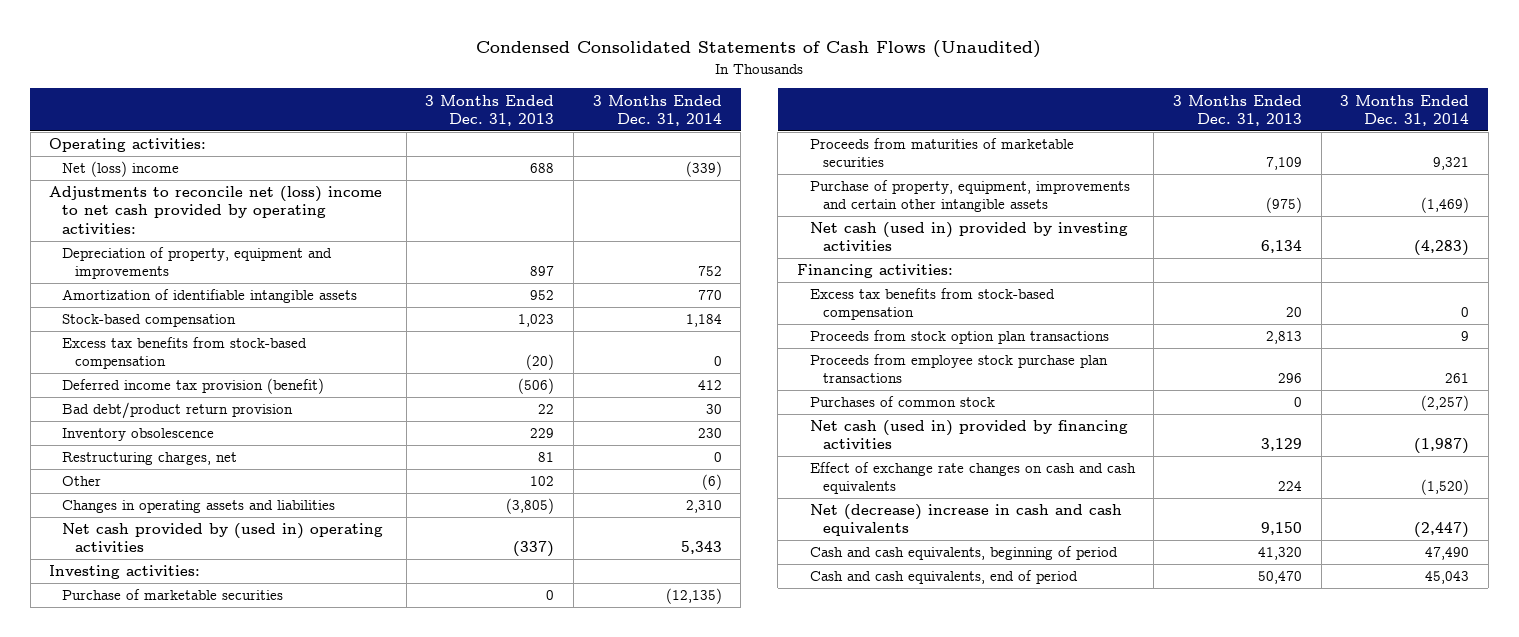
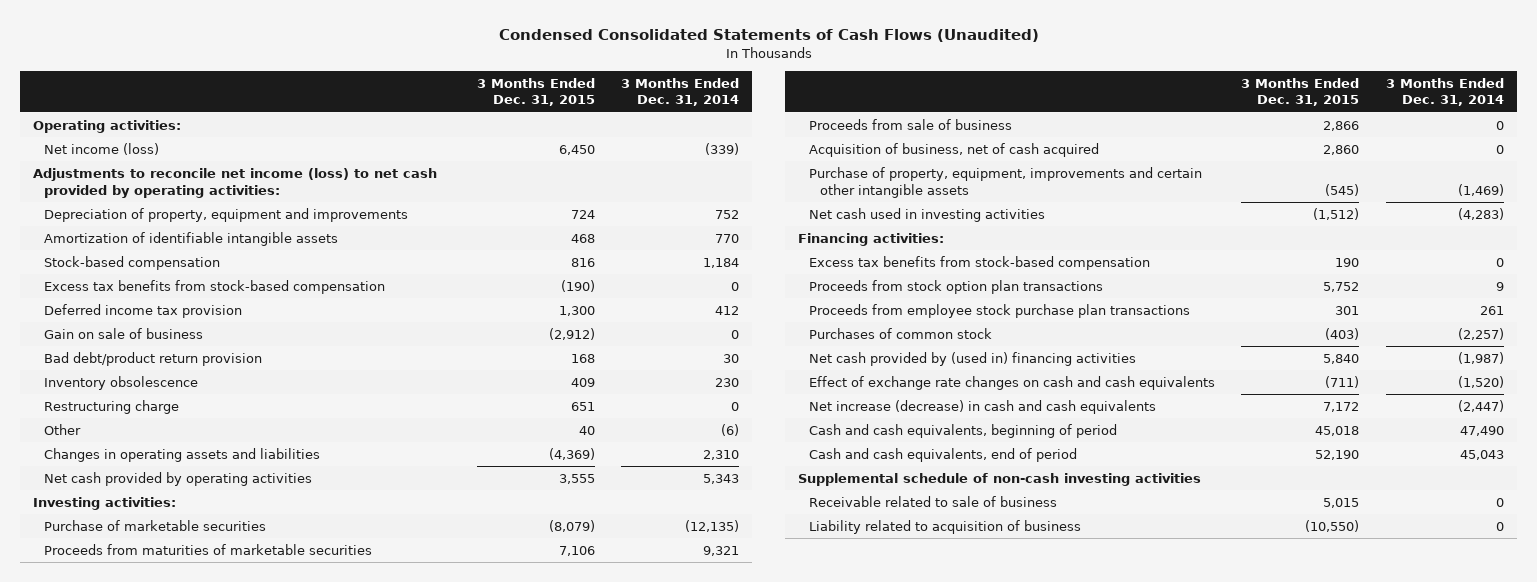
- | 3 Months Ended Dec. 31, 2013 | 3 Months Ended Dec. 31, 2014
+ | 3 Months Ended Dec. 31, 2015 | 3 Months Ended Dec. 31, 2014
- Net (loss) income | 688 | (339)
- Adjustments to reconcile net (loss) income to net cash provided by operating activities:
+ Net income (loss) | 6,450 | (339)
+ Adjustments to reconcile net income (loss) to net cash provided by operating activities:
- Deferred income tax provision (benefit) | (506) | 412
+ Deferred income tax provision | 1,300 | 412
+ Gain on sale of business | (2,912) | 0
- Restructuring charges, net | 81 | 0
+ Restructuring charge | 651 | 0
- Net cash provided by (used in) operating activities | (337) | 5,343
+ Net cash provided by operating activities | 3,555 | 5,343
+ Proceeds from sale of business | 2,866 | 0
+ Acquisition of business, net of cash acquired | 2,860 | 0
- Net cash (used in) provided by investing activities | 6,134 | (4,283)
+ Net cash used in investing activities | (1,512) | (4,283)
- Net cash (used in) provided by financing activities | 3,129 | (1,987)
+ Net cash provided by (used in) financing activities | 5,840 | (1,987)
- Net (decrease) increase in cash and cash equivalents | 9,150 | (2,447)
+ Net increase (decrease) in cash and cash equivalents | 7,172 | (2,447)
+ Supplemental schedule of non-cash investing activities
+ Receivable related to sale of business | 5,015 | 0
+ Liability related to acquisition of business | (10,550) | 0

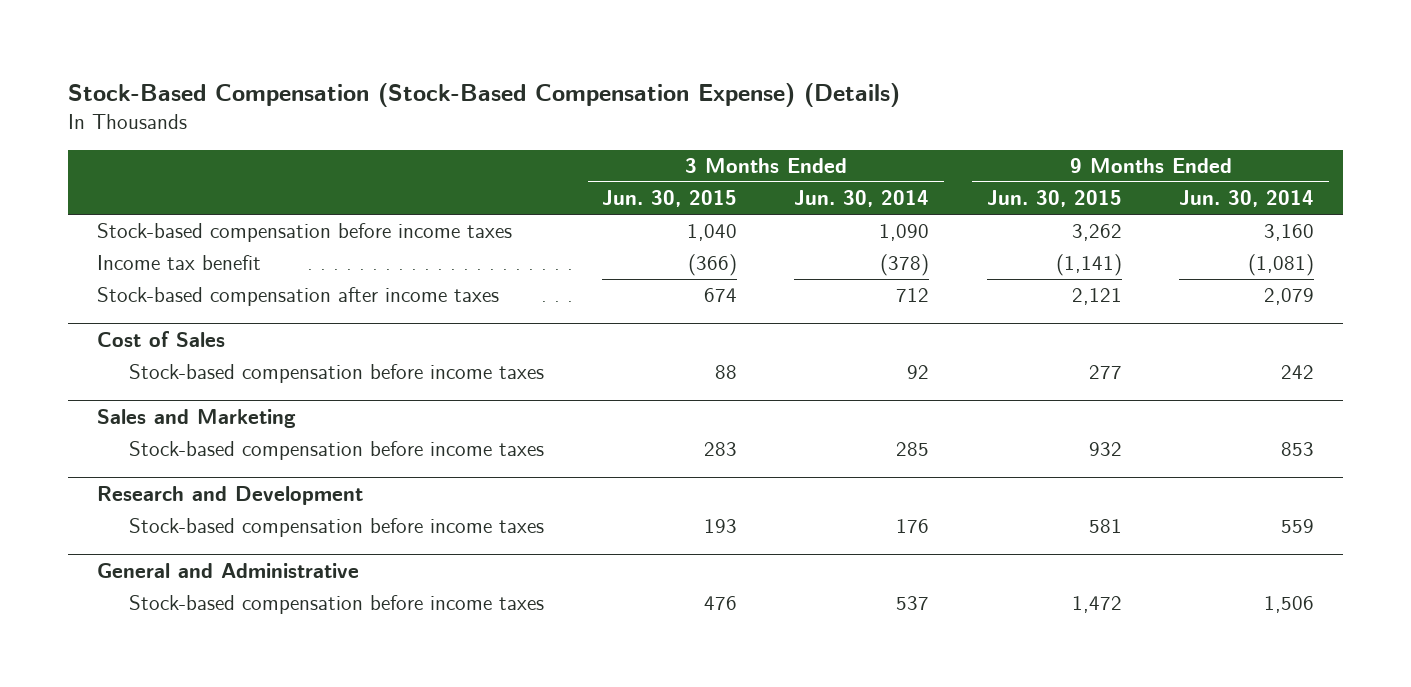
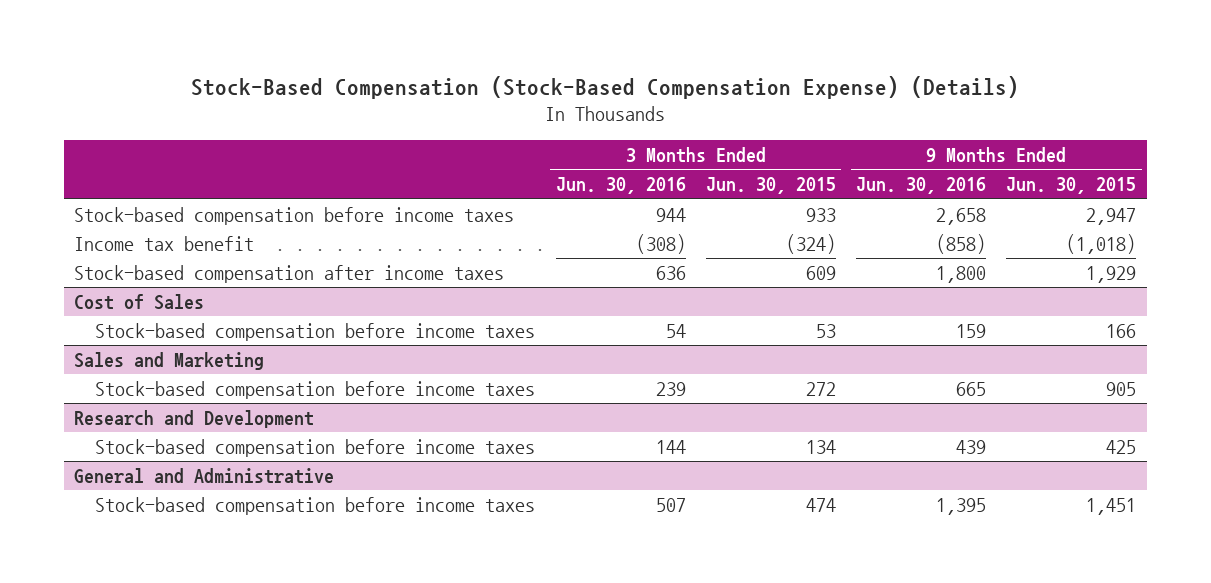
- | 3 Months Ended Jun. 30, 2015 | 3 Months Ended Jun. 30, 2014 | 9 Months Ended Jun. 30, 2015 | 9 Months Ended Jun. 30, 2014
+ | 3 Months Ended Jun. 30, 2016 | 3 Months Ended Jun. 30, 2015 | 9 Months Ended Jun. 30, 2016 | 9 Months Ended Jun. 30, 2015
- Stock-based compensation before income taxes | 1,040 | 1,090 | 3,262 | 3,160
- Income tax benefit | (366) | (378) | (1,141) | (1,081)
- Stock-based compensation after income taxes | 674 | 712 | 2,121 | 2,079
+ Stock-based compensation before income taxes | 944 | 933 | 2,658 | 2,947
+ Income tax benefit | (308) | (324) | (858) | (1,018)
+ Stock-based compensation after income taxes | 636 | 609 | 1,800 | 1,929
@ Cost of Sales
- Stock-based compensation before income taxes | 88 | 92 | 277 | 242
+ Stock-based compensation before income taxes | 54 | 53 | 159 | 166
@ Sales and Marketing
- Stock-based compensation before income taxes | 283 | 285 | 932 | 853
+ Stock-based compensation before income taxes | 239 | 272 | 665 | 905
@ Research and Development
- Stock-based compensation before income taxes | 193 | 176 | 581 | 559
+ Stock-based compensation before income taxes | 144 | 134 | 439 | 425
@ General and Administrative
- Stock-based compensation before income taxes | 476 | 537 | 1,472 | 1,506
+ Stock-based compensation before income taxes | 507 | 474 | 1,395 | 1,451

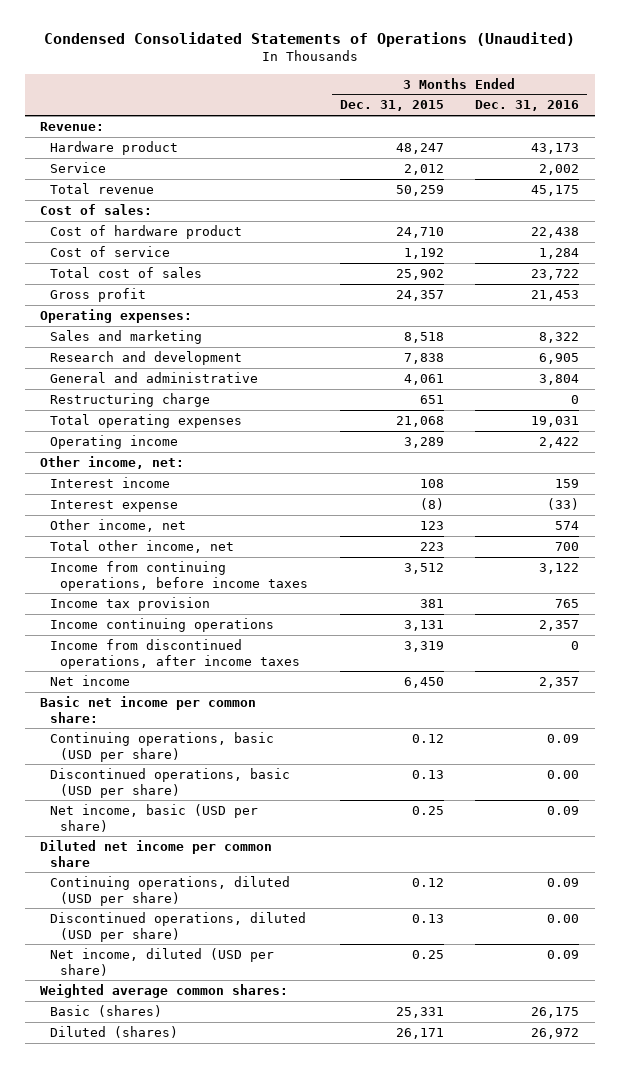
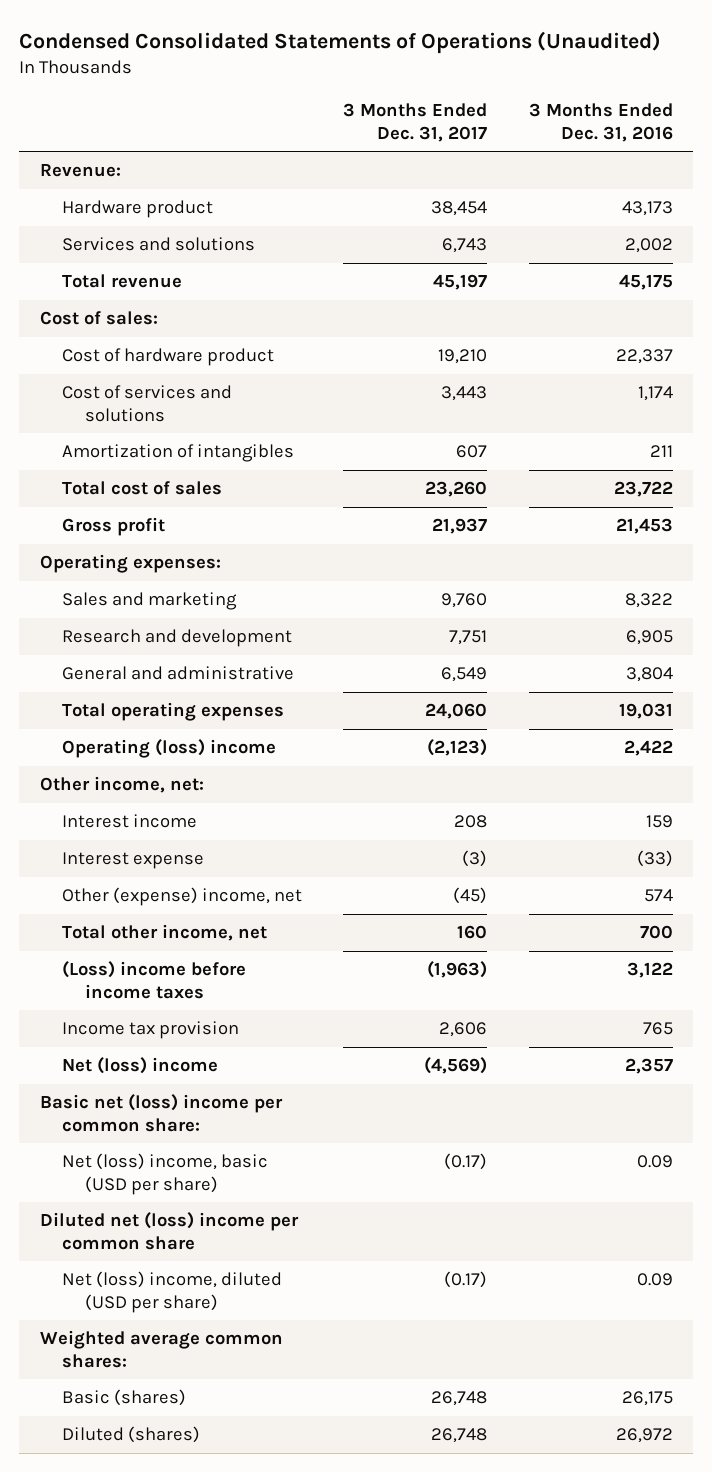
- | 3 Months Ended Dec. 31, 2015 | 3 Months Ended Dec. 31, 2016
+ | 3 Months Ended Dec. 31, 2017 | 3 Months Ended Dec. 31, 2016
- Service | 2,012 | 2,002
+ Services and solutions | 6,743 | 2,002
- Cost of hardware product | 24,710 | 22,438
- Cost of service | 1,192 | 1,284
+ Cost of hardware product | 19,210 | 22,337
+ Cost of services and solutions | 3,443 | 1,174
+ Amortization of intangibles | 607 | 211
- Restructuring charge | 651 | 0
- Operating income | 3,289 | 2,422
+ Operating (loss) income | (2,123) | 2,422
- Other income, net | 123 | 574
+ Other (expense) income, net | (45) | 574
- Income from continuing operations, before income taxes | 3,512 | 3,122
+ (Loss) income before income taxes | (1,963) | 3,122
- Income continuing operations | 3,131 | 2,357
- Income from discontinued operations, after income taxes | 3,319 | 0
- Net income | 6,450 | 2,357
- Basic net income per common share:
- Continuing operations, basic (USD per share) | 0.12 | 0.09
- Discontinued operations, basic (USD per share) | 0.13 | 0.00
- Net income, basic (USD per share) | 0.25 | 0.09
- Diluted net income per common share
- Continuing operations, diluted (USD per share) | 0.12 | 0.09
- Discontinued operations, diluted (USD per share) | 0.13 | 0.00
- Net income, diluted (USD per share) | 0.25 | 0.09
+ Net (loss) income | (4,569) | 2,357
+ Basic net (loss) income per common share:
+ Net (loss) income, basic (USD per share) | (0.17) | 0.09
+ Diluted net (loss) income per common share
+ Net (loss) income, diluted (USD per share) | (0.17) | 0.09

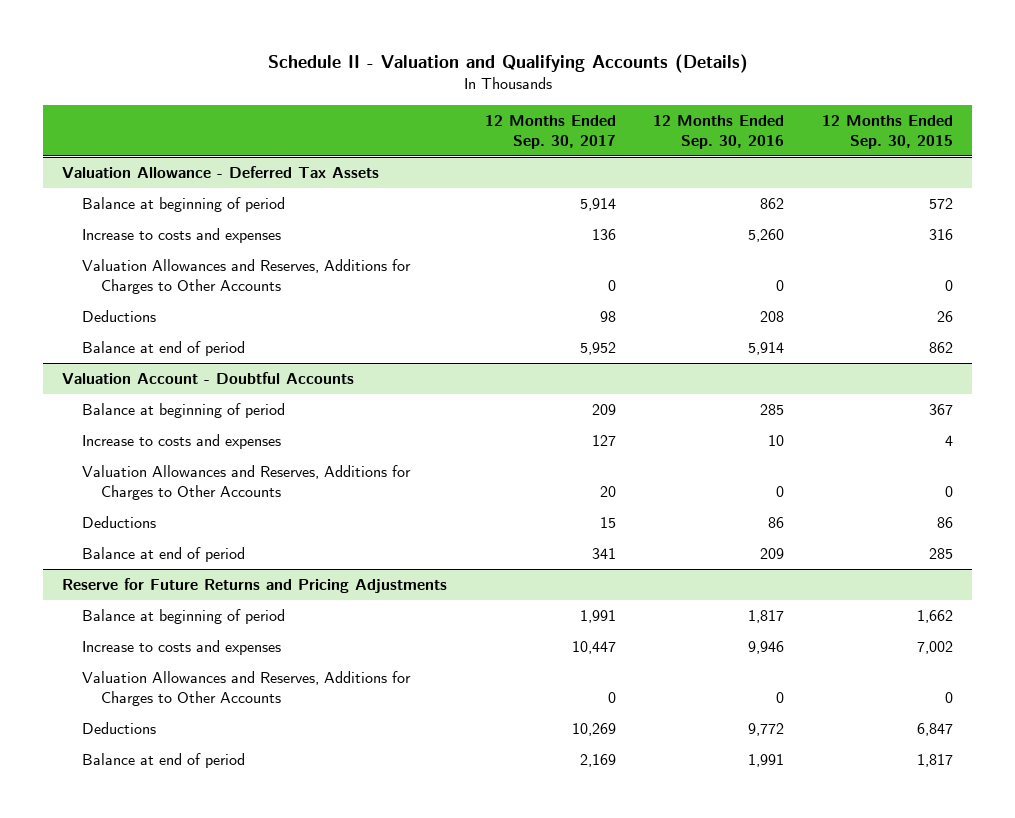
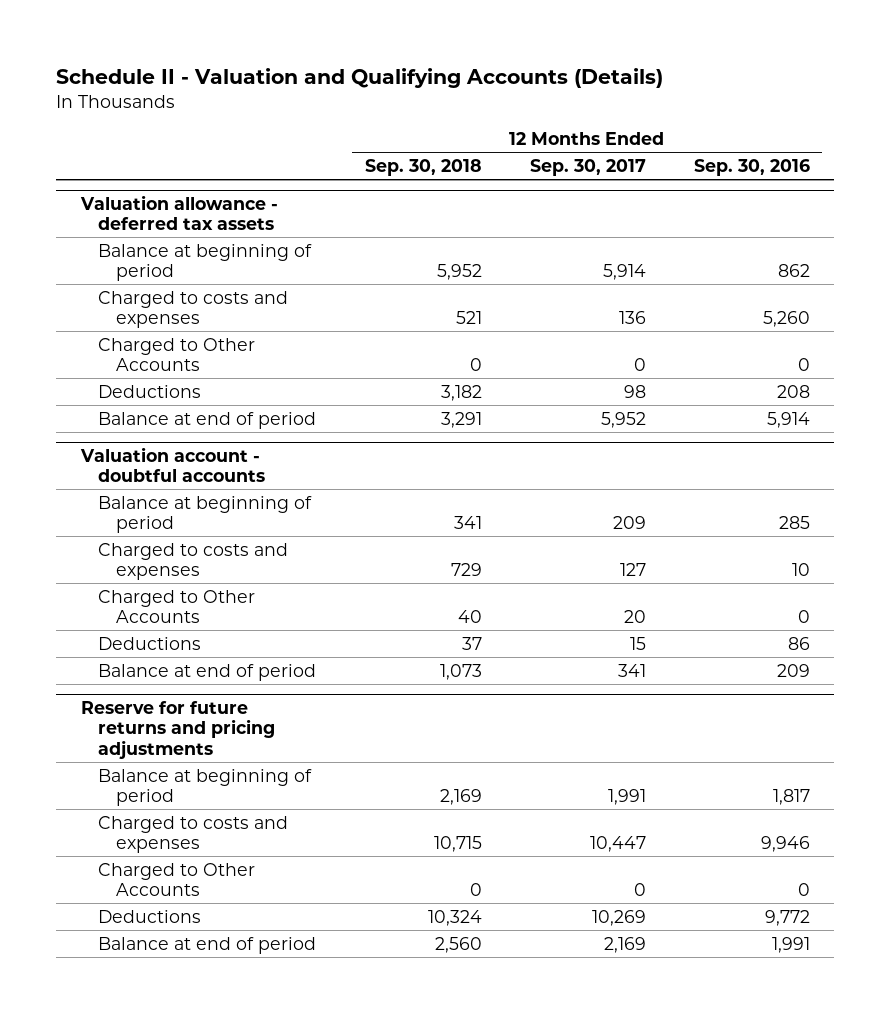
- | 12 Months Ended Sep. 30, 2017 | 12 Months Ended Sep. 30, 2016 | 12 Months Ended Sep. 30, 2015
+ | 12 Months Ended Sep. 30, 2018 | 12 Months Ended Sep. 30, 2017 | 12 Months Ended Sep. 30, 2016
- Valuation Allowance - Deferred Tax Assets
+ Valuation allowance - deferred tax assets
- Increase to costs and expenses | 136 | 5,260 | 316
- Valuation Allowances and Reserves, Additions for Charges to Other Accounts | 0 | 0 | 0
+ Charged to costs and expenses | 521 | 136 | 5,260
+ Charged to Other Accounts | 0 | 0 | 0
- Valuation Account - Doubtful Accounts
+ Valuation account - doubtful accounts
- Increase to costs and expenses | 127 | 10 | 4
- Valuation Allowances and Reserves, Additions for Charges to Other Accounts | 20 | 0 | 0
+ Charged to costs and expenses | 729 | 127 | 10
+ Charged to Other Accounts | 40 | 20 | 0
- Reserve for Future Returns and Pricing Adjustments
+ Reserve for future returns and pricing adjustments
- Increase to costs and expenses | 10,447 | 9,946 | 7,002
- Valuation Allowances and Reserves, Additions for Charges to Other Accounts | 0 | 0 | 0
+ Charged to costs and expenses | 10,715 | 10,447 | 9,946
+ Charged to Other Accounts | 0 | 0 | 0

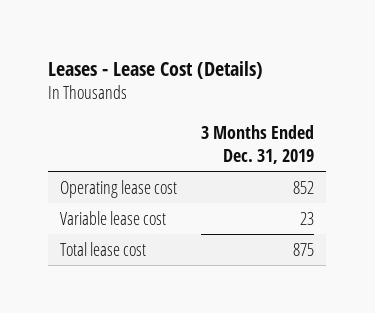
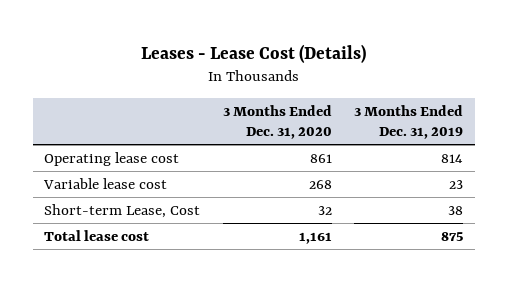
- | 3 Months Ended Dec. 31, 2019
+ | 3 Months Ended Dec. 31, 2020 | 3 Months Ended Dec. 31, 2019
- Operating lease cost | 852
+ Operating lease cost | 861 | 814
+ Short-term Lease, Cost | 32 | 38

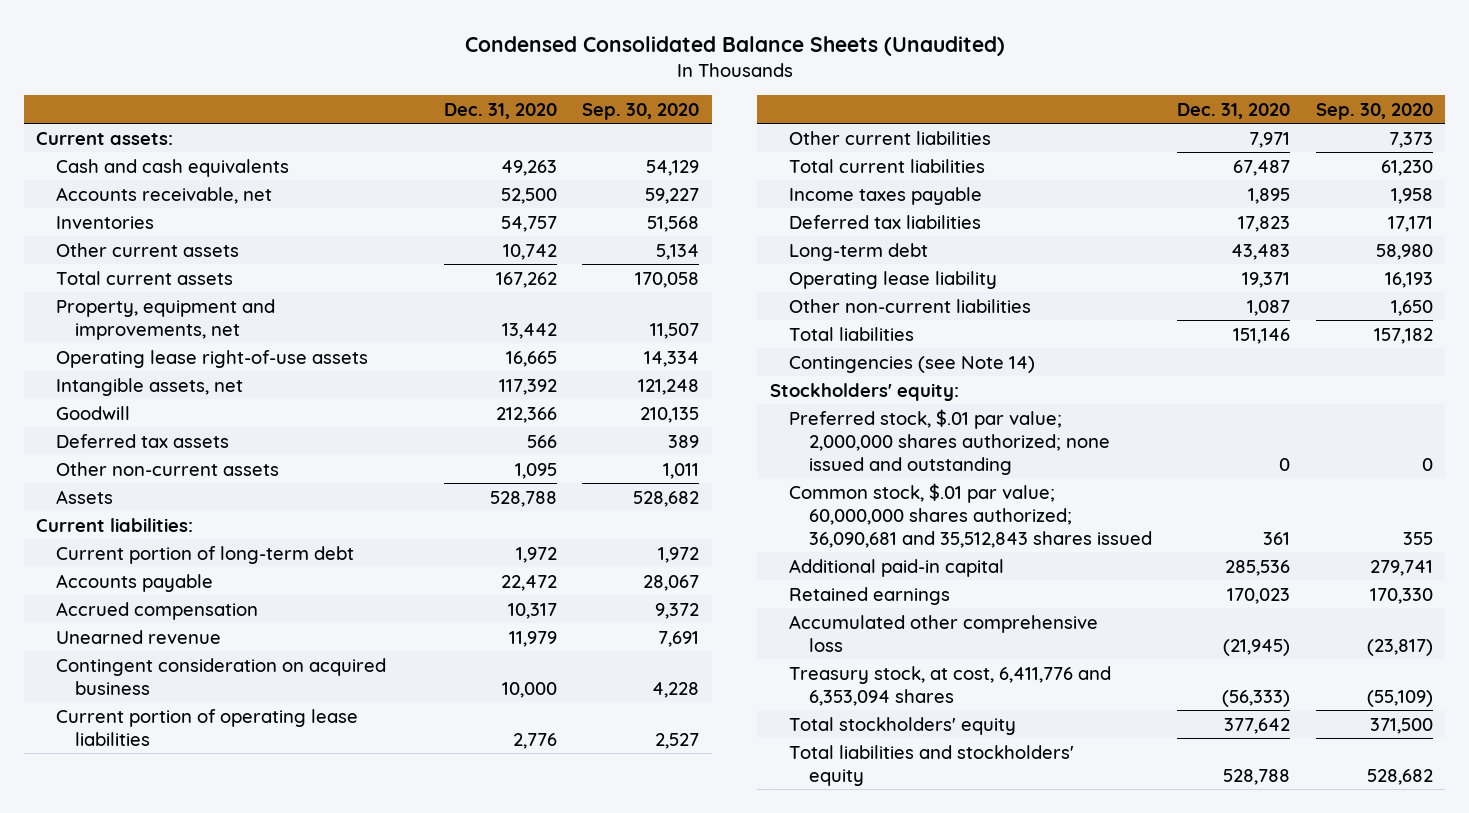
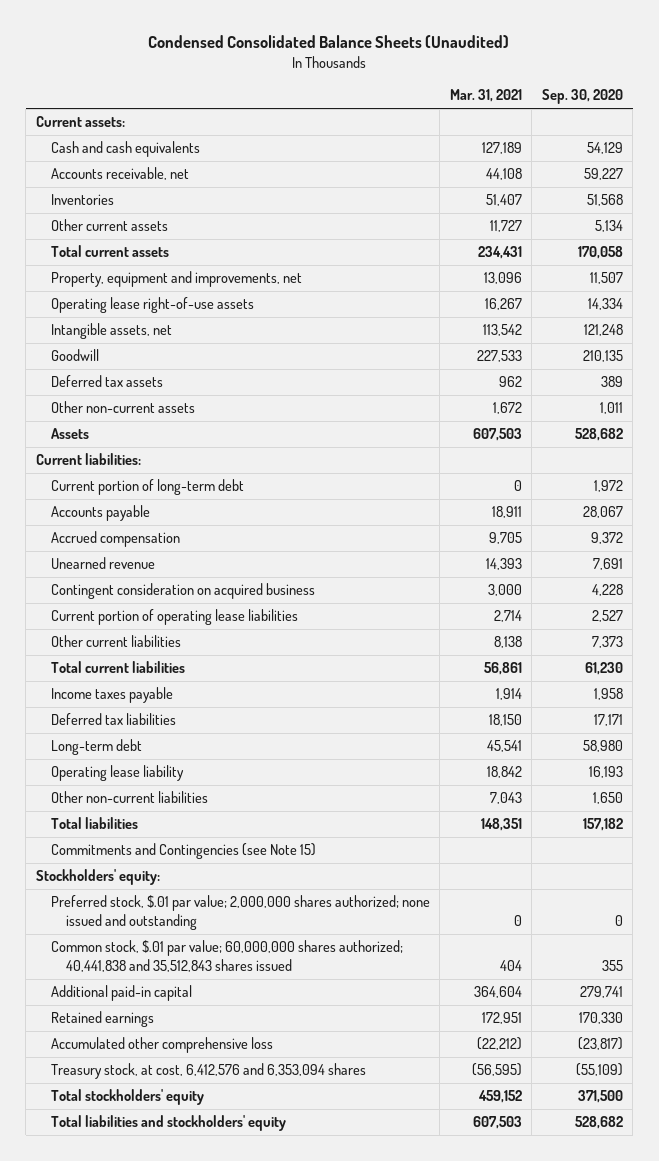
- | Dec. 31, 2020 | Sep. 30, 2020
+ | Mar. 31, 2021 | Sep. 30, 2020
- Contingencies (see Note 14)
+ Commitments and Contingencies (see Note 15)
- Common stock, $.01 par value; 60,000,000 shares authorized; 36,090,681 and 35,512,843 shares issued | 361 | 355
+ Common stock, $.01 par value; 60,000,000 shares authorized; 40,441,838 and 35,512,843 shares issued | 404 | 355
- Treasury stock, at cost, 6,411,776 and 6,353,094 shares | (56,333) | (55,109)
+ Treasury stock, at cost, 6,412,576 and 6,353,094 shares | (56,595) | (55,109)

